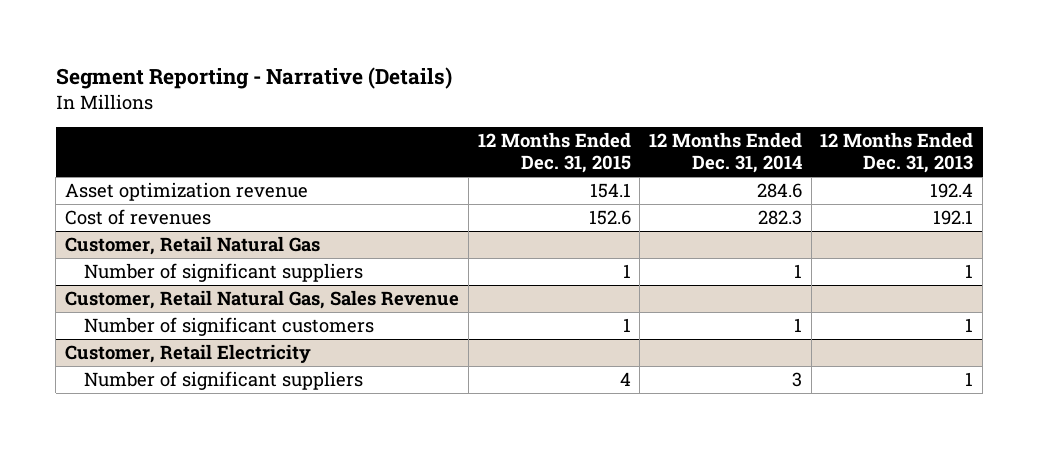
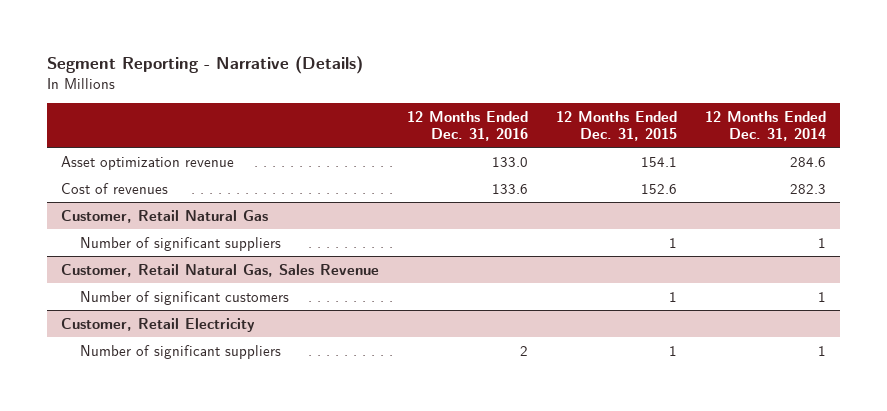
- | 12 Months Ended Dec. 31, 2015 | 12 Months Ended Dec. 31, 2014 | 12 Months Ended Dec. 31, 2013
+ | 12 Months Ended Dec. 31, 2016 | 12 Months Ended Dec. 31, 2015 | 12 Months Ended Dec. 31, 2014
@ Customer, Retail Electricity
- Number of significant suppliers | 4 | 3 | 1
+ Number of significant suppliers | 2 | 1 | 1

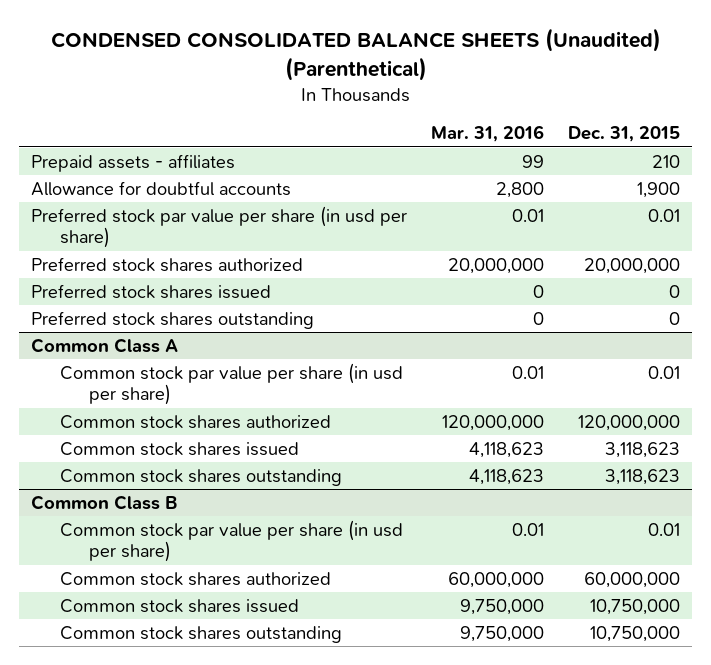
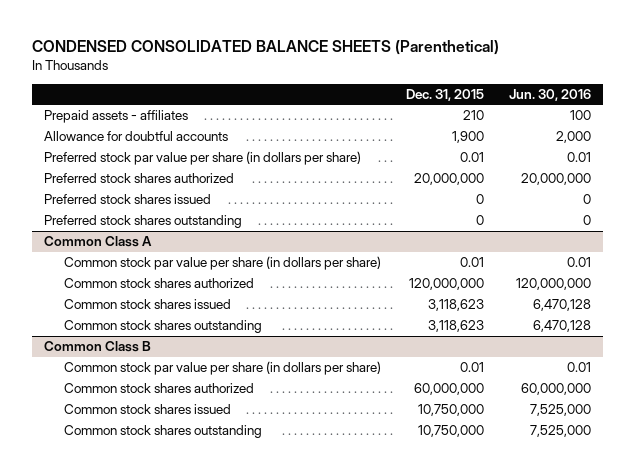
- CONDENSED CONSOLIDATED BALANCE SHEETS (Unaudited) (Parenthetical)
+ CONDENSED CONSOLIDATED BALANCE SHEETS (Parenthetical)
- | Mar. 31, 2016 | Dec. 31, 2015
+ | Dec. 31, 2015 | Jun. 30, 2016
- Preferred stock par value per share (in usd per share) | 0.01 | 0.01
+ Preferred stock par value per share (in dollars per share) | 0.01 | 0.01
@ Common Class A
- Common stock par value per share (in usd per share) | 0.01 | 0.01
+ Common stock par value per share (in dollars per share) | 0.01 | 0.01
@ Common Class B
- Common stock par value per share (in usd per share) | 0.01 | 0.01
+ Common stock par value per share (in dollars per share) | 0.01 | 0.01

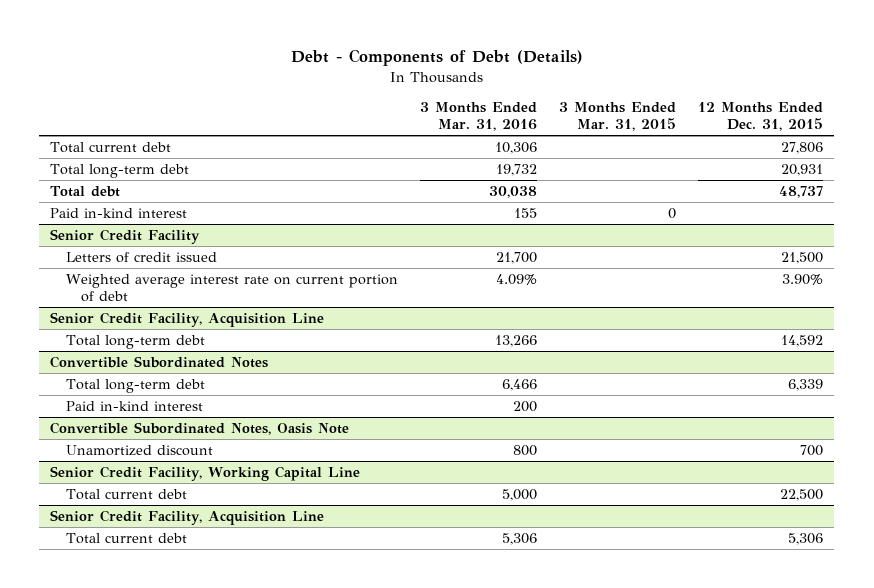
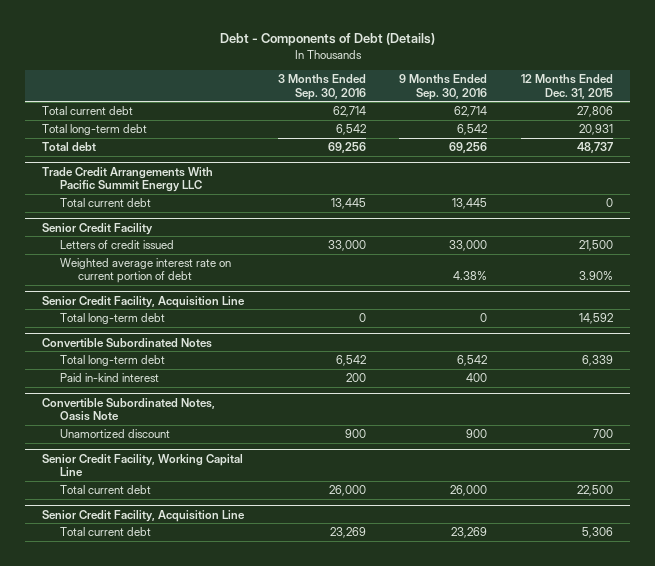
- | 3 Months Ended Mar. 31, 2016 | 3 Months Ended Mar. 31, 2015 | 12 Months Ended Dec. 31, 2015
+ | 3 Months Ended Sep. 30, 2016 | 9 Months Ended Sep. 30, 2016 | 12 Months Ended Dec. 31, 2015
- Paid in-kind interest | 155 | 0 |
+ Trade Credit Arrangements With Pacific Summit Energy LLC
+ Total current debt | 13,445 | 13,445 | 0

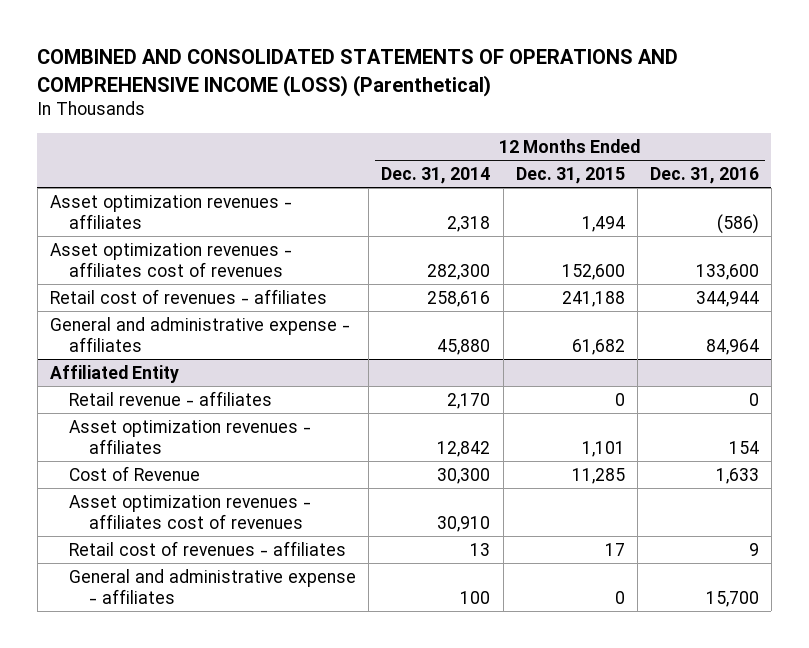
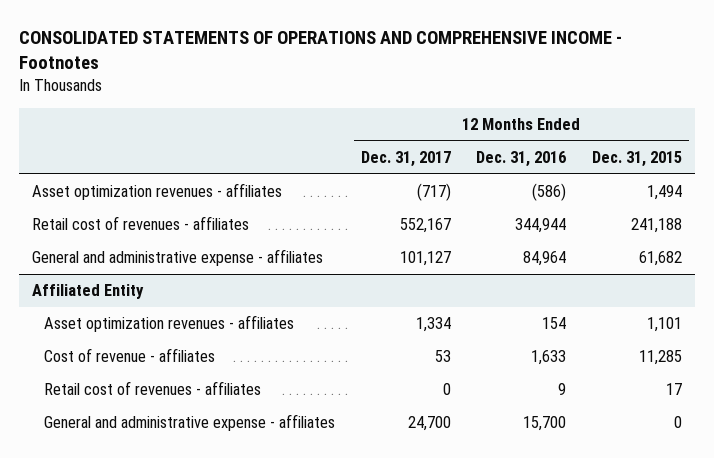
- COMBINED AND CONSOLIDATED STATEMENTS OF OPERATIONS AND COMPREHENSIVE INCOME (LOSS) (Parenthetical)
+ CONSOLIDATED STATEMENTS OF OPERATIONS AND COMPREHENSIVE INCOME - Footnotes
- | 12 Months Ended Dec. 31, 2014 | 12 Months Ended Dec. 31, 2015 | 12 Months Ended Dec. 31, 2016
+ | 12 Months Ended Dec. 31, 2017 | 12 Months Ended Dec. 31, 2016 | 12 Months Ended Dec. 31, 2015
- Asset optimization revenues - affiliates cost of revenues | 282,300 | 152,600 | 133,600
@ Affiliated Entity
- Retail revenue - affiliates | 2,170 | 0 | 0
- Cost of Revenue | 30,300 | 11,285 | 1,633
- Asset optimization revenues - affiliates cost of revenues | 30,910 | |
+ Cost of revenue - affiliates | 53 | 1,633 | 11,285

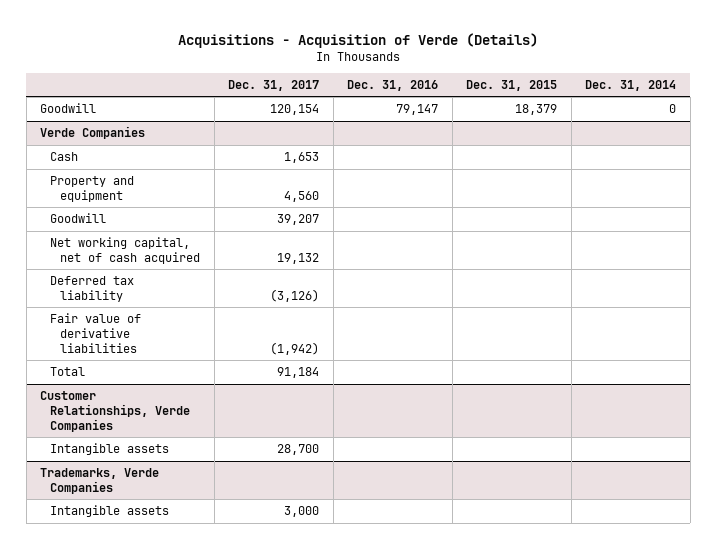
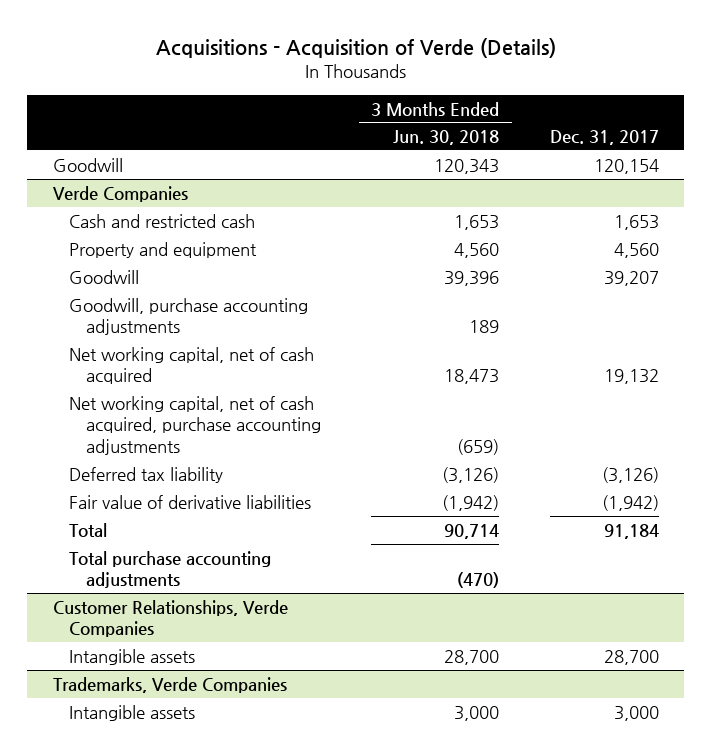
- | Dec. 31, 2017 | Dec. 31, 2016 | Dec. 31, 2015 | Dec. 31, 2014
+ | 3 Months Ended Jun. 30, 2018 | Dec. 31, 2017
@ Verde Companies
- Cash | 1,653 | | |
+ Cash and restricted cash | 1,653 | 1,653
+ Goodwill, purchase accounting adjustments | 189 |
+ Net working capital, net of cash acquired, purchase accounting adjustments | (659) |
+ Total purchase accounting adjustments | (470) |

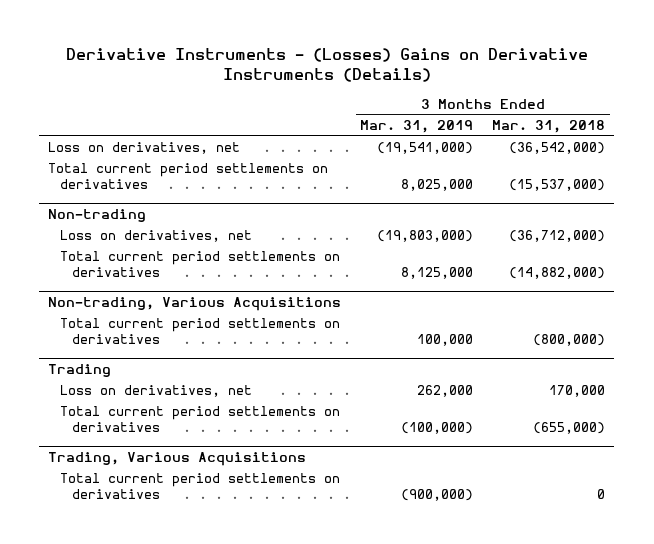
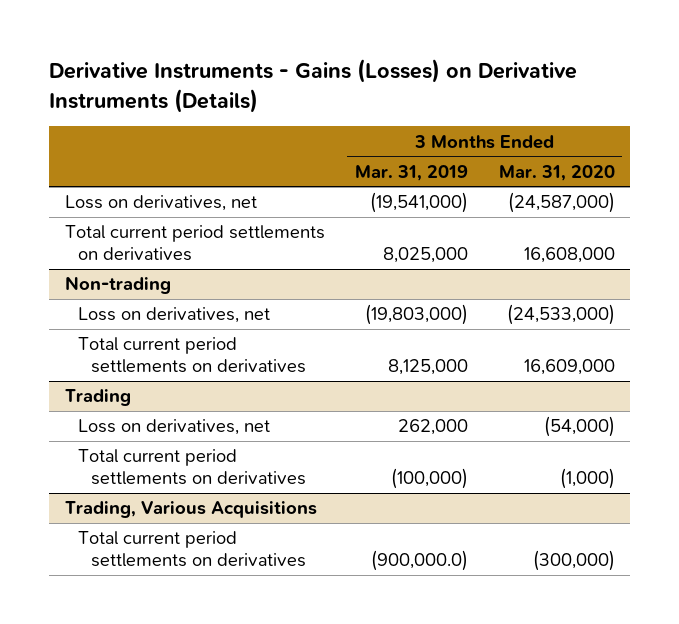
- Derivative Instruments - (Losses) Gains on Derivative Instruments (Details)
+ Derivative Instruments - Gains (Losses) on Derivative Instruments (Details)
- | 3 Months Ended Mar. 31, 2019 | 3 Months Ended Mar. 31, 2018
+ | 3 Months Ended Mar. 31, 2019 | 3 Months Ended Mar. 31, 2020
- Non-trading, Various Acquisitions
- Total current period settlements on derivatives | 100,000 | (800,000)
@ Trading, Various Acquisitions
- Total current period settlements on derivatives | (900,000) | 0
+ Total current period settlements on derivatives | (900,000.0) | (300,000)

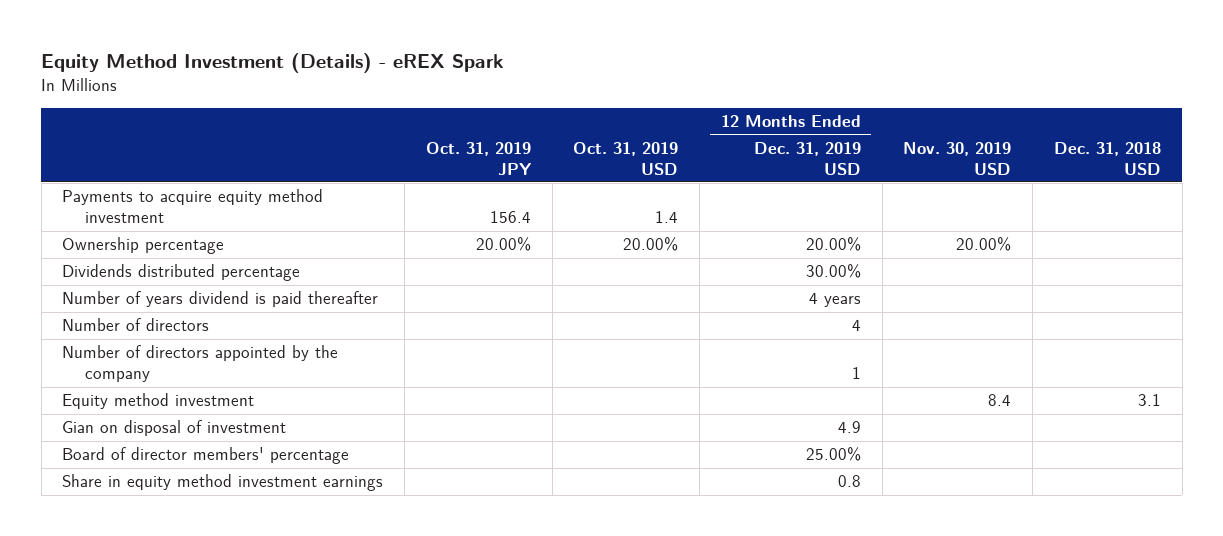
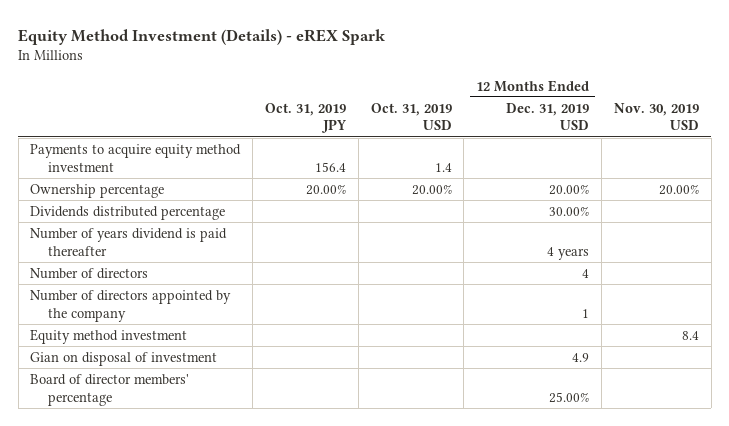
- | Oct. 31, 2019 JPY | Oct. 31, 2019 USD | 12 Months Ended Dec. 31, 2019 USD | Nov. 30, 2019 USD | Dec. 31, 2018 USD
+ | Oct. 31, 2019 JPY | Oct. 31, 2019 USD | 12 Months Ended Dec. 31, 2019 USD | Nov. 30, 2019 USD
- Share in equity method investment earnings | | | 0.8 | |

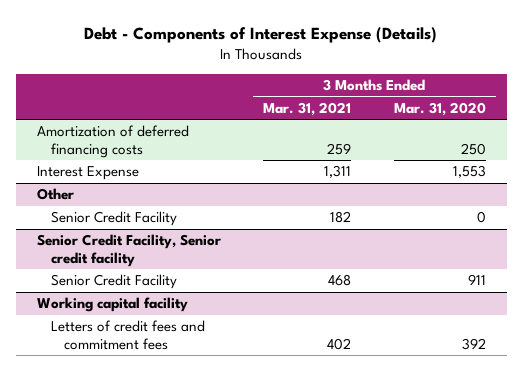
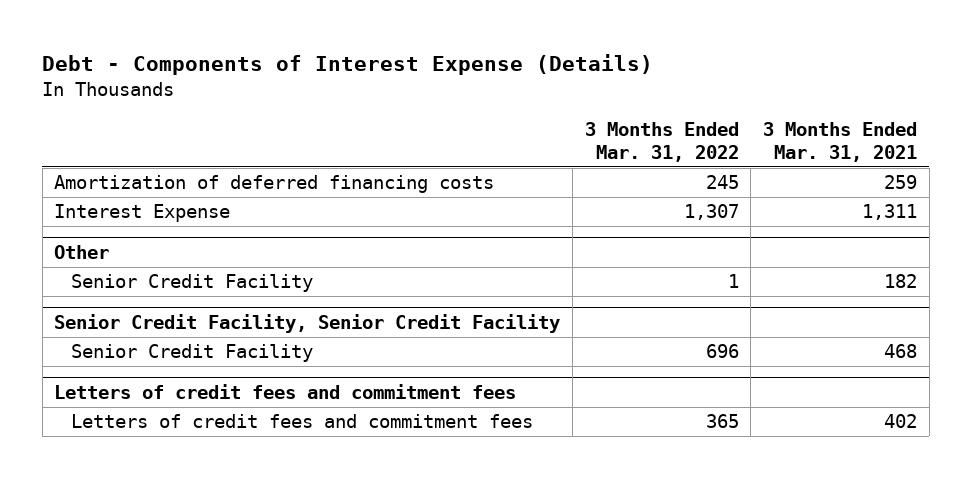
- | 3 Months Ended Mar. 31, 2021 | 3 Months Ended Mar. 31, 2020
+ | 3 Months Ended Mar. 31, 2022 | 3 Months Ended Mar. 31, 2021
- Senior Credit Facility, Senior credit facility
+ Senior Credit Facility, Senior Credit Facility
- Working capital facility
+ Letters of credit fees and commitment fees

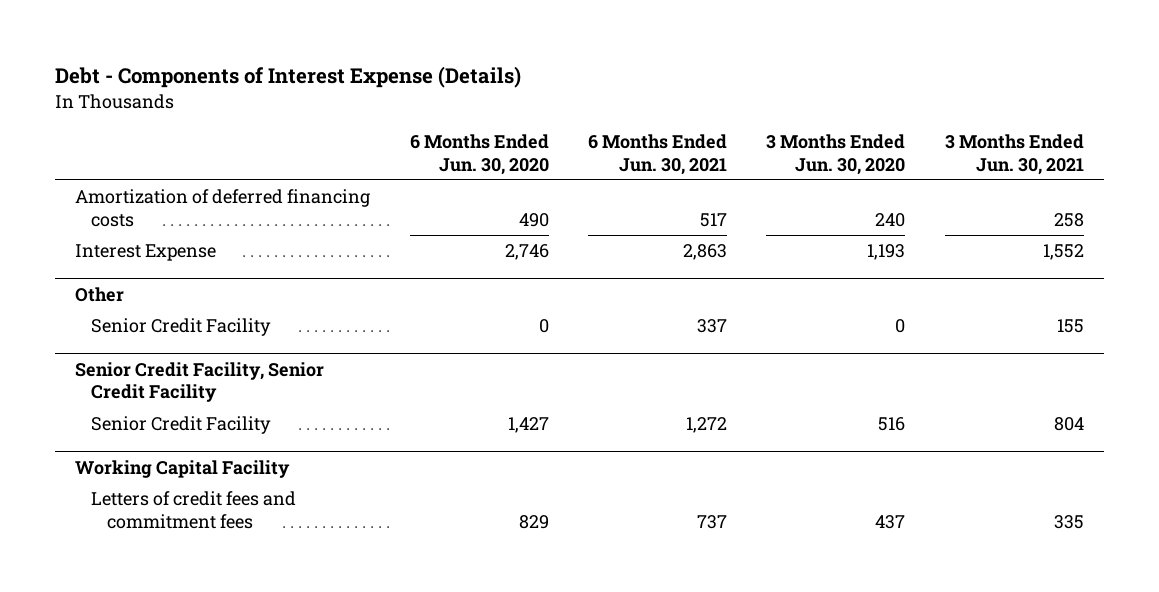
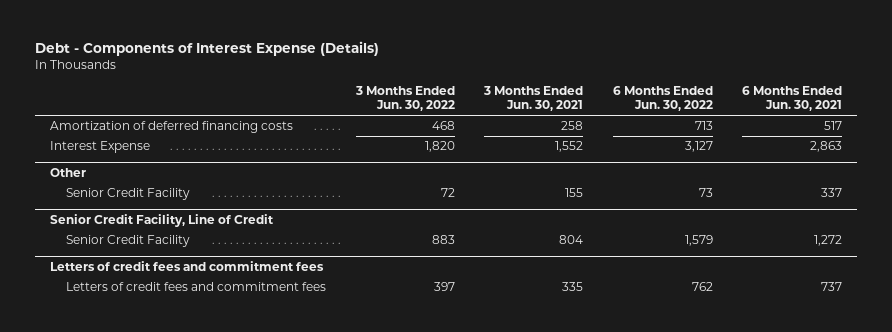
- | 6 Months Ended Jun. 30, 2020 | 6 Months Ended Jun. 30, 2021 | 3 Months Ended Jun. 30, 2020 | 3 Months Ended Jun. 30, 2021
+ | 3 Months Ended Jun. 30, 2022 | 3 Months Ended Jun. 30, 2021 | 6 Months Ended Jun. 30, 2022 | 6 Months Ended Jun. 30, 2021
- Senior Credit Facility, Senior Credit Facility
+ Senior Credit Facility, Line of Credit
- Working Capital Facility
+ Letters of credit fees and commitment fees

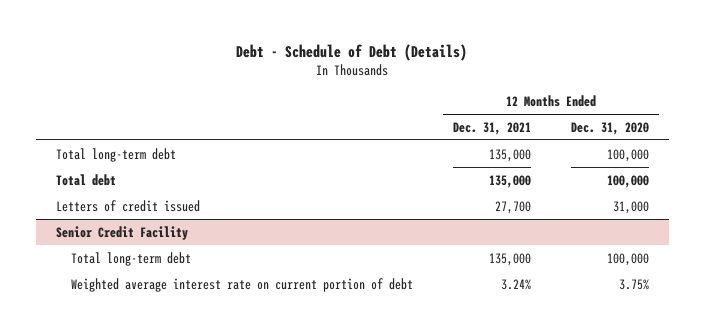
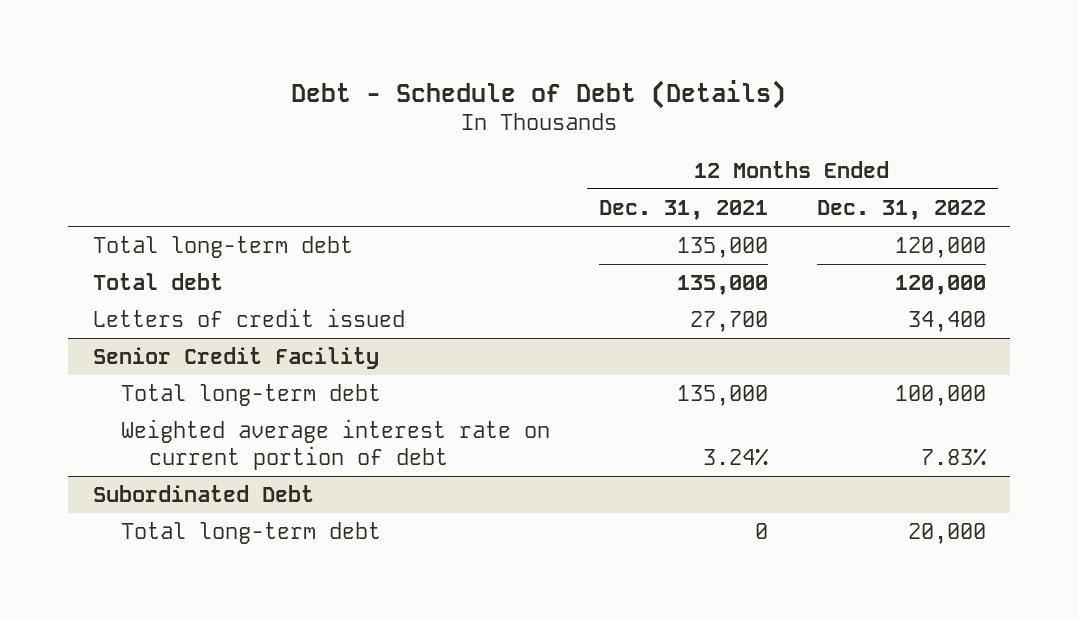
- | 12 Months Ended Dec. 31, 2021 | 12 Months Ended Dec. 31, 2020
+ | 12 Months Ended Dec. 31, 2021 | 12 Months Ended Dec. 31, 2022
+ Subordinated Debt
+ Total long-term debt | 0 | 20,000

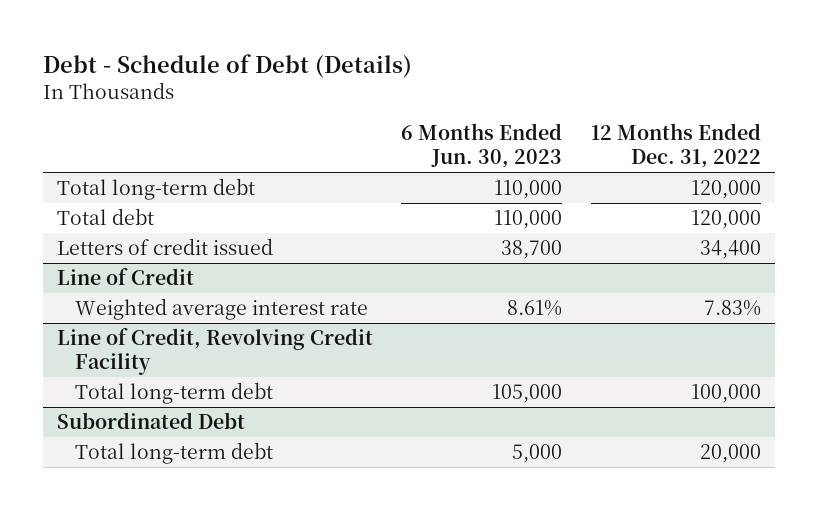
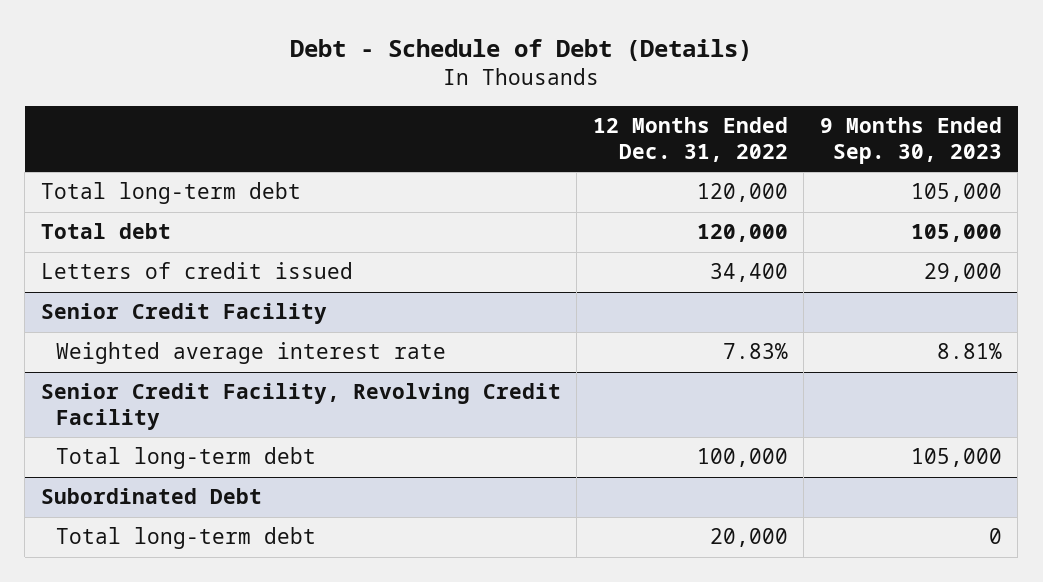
- | 6 Months Ended Jun. 30, 2023 | 12 Months Ended Dec. 31, 2022
+ | 12 Months Ended Dec. 31, 2022 | 9 Months Ended Sep. 30, 2023
- Line of Credit
+ Senior Credit Facility
- Line of Credit, Revolving Credit Facility
+ Senior Credit Facility, Revolving Credit Facility

